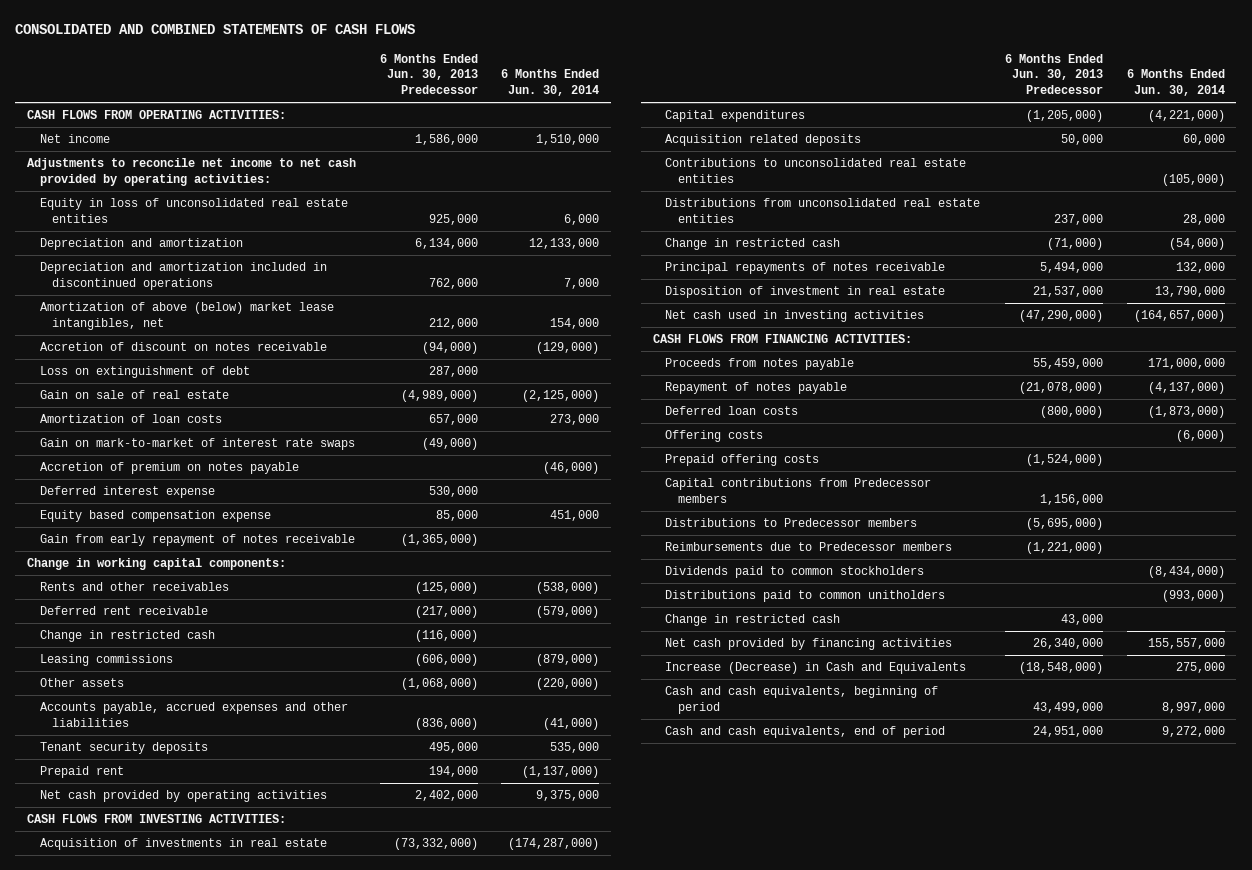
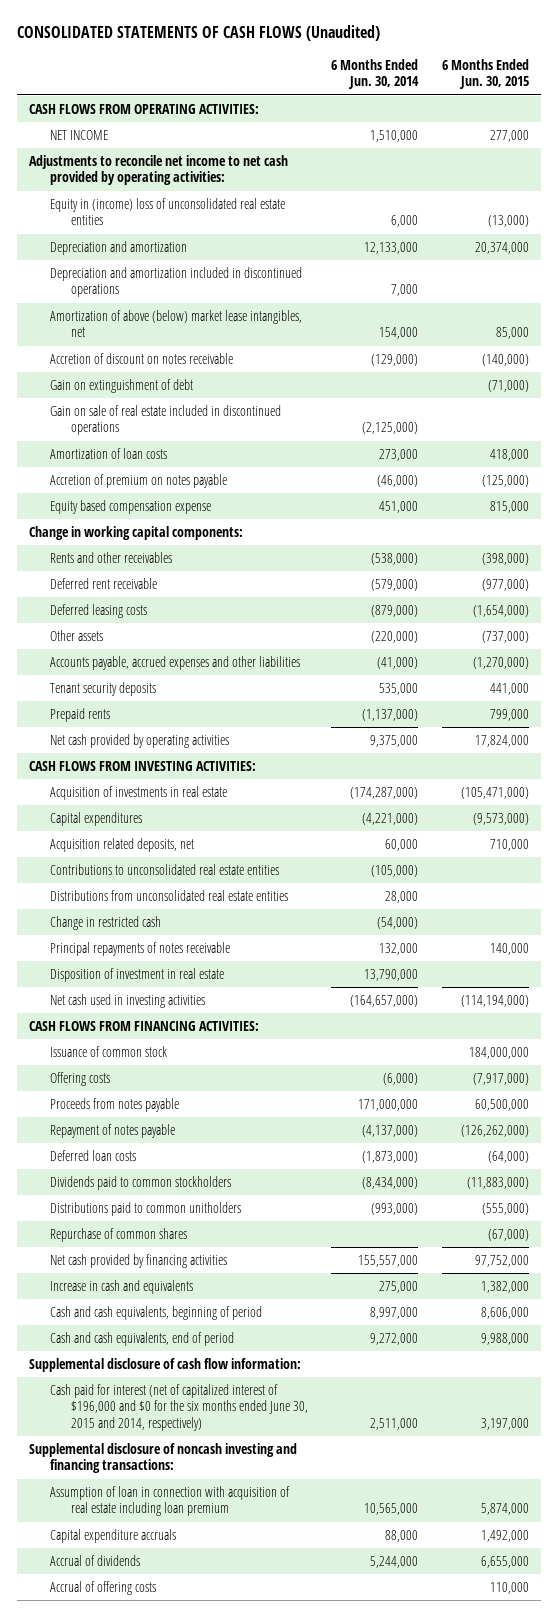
- CONSOLIDATED AND COMBINED STATEMENTS OF CASH FLOWS
+ CONSOLIDATED STATEMENTS OF CASH FLOWS (Unaudited)
- | 6 Months Ended Jun. 30, 2013 Predecessor | 6 Months Ended Jun. 30, 2014
+ | 6 Months Ended Jun. 30, 2014 | 6 Months Ended Jun. 30, 2015
- Net income | 1,586,000 | 1,510,000
+ NET INCOME | 1,510,000 | 277,000
- Equity in loss of unconsolidated real estate entities | 925,000 | 6,000
+ Equity in (income) loss of unconsolidated real estate entities | 6,000 | (13,000)
- Loss on extinguishment of debt | 287,000 |
- Gain on sale of real estate | (4,989,000) | (2,125,000)
+ Gain on extinguishment of debt | | (71,000)
+ Gain on sale of real estate included in discontinued operations | (2,125,000) |
- Gain on mark-to-market of interest rate swaps | (49,000) |
- Deferred interest expense | 530,000 |
- Gain from early repayment of notes receivable | (1,365,000) |
- Change in restricted cash | (116,000) |
- Leasing commissions | (606,000) | (879,000)
+ Deferred leasing costs | (879,000) | (1,654,000)
- Prepaid rent | 194,000 | (1,137,000)
+ Prepaid rents | (1,137,000) | 799,000
- Acquisition related deposits | 50,000 | 60,000
+ Acquisition related deposits, net | 60,000 | 710,000
+ Issuance of common stock | | 184,000,000
moved up: Offering costs | (6,000) | (7,917,000)
- Prepaid offering costs | (1,524,000) |
- Capital contributions from Predecessor members | 1,156,000 |
- Distributions to Predecessor members | (5,695,000) |
- Reimbursements due to Predecessor members | (1,221,000) |
- Change in restricted cash | 43,000 |
+ Repurchase of common shares | | (67,000)
- Increase (Decrease) in Cash and Equivalents | (18,548,000) | 275,000
+ Increase in cash and equivalents | 275,000 | 1,382,000
+ Supplemental disclosure of cash flow information:
+ Cash paid for interest (net of capitalized interest of $196,000 and $0 for the six months ended June 30, 2015 and 2014, respectively) | 2,511,000 | 3,197,000
+ Supplemental disclosure of noncash investing and financing transactions:
+ Assumption of loan in connection with acquisition of real estate including loan premium | 10,565,000 | 5,874,000
+ Capital expenditure accruals | 88,000 | 1,492,000
+ Accrual of dividends | 5,244,000 | 6,655,000
+ Accrual of offering costs | | 110,000

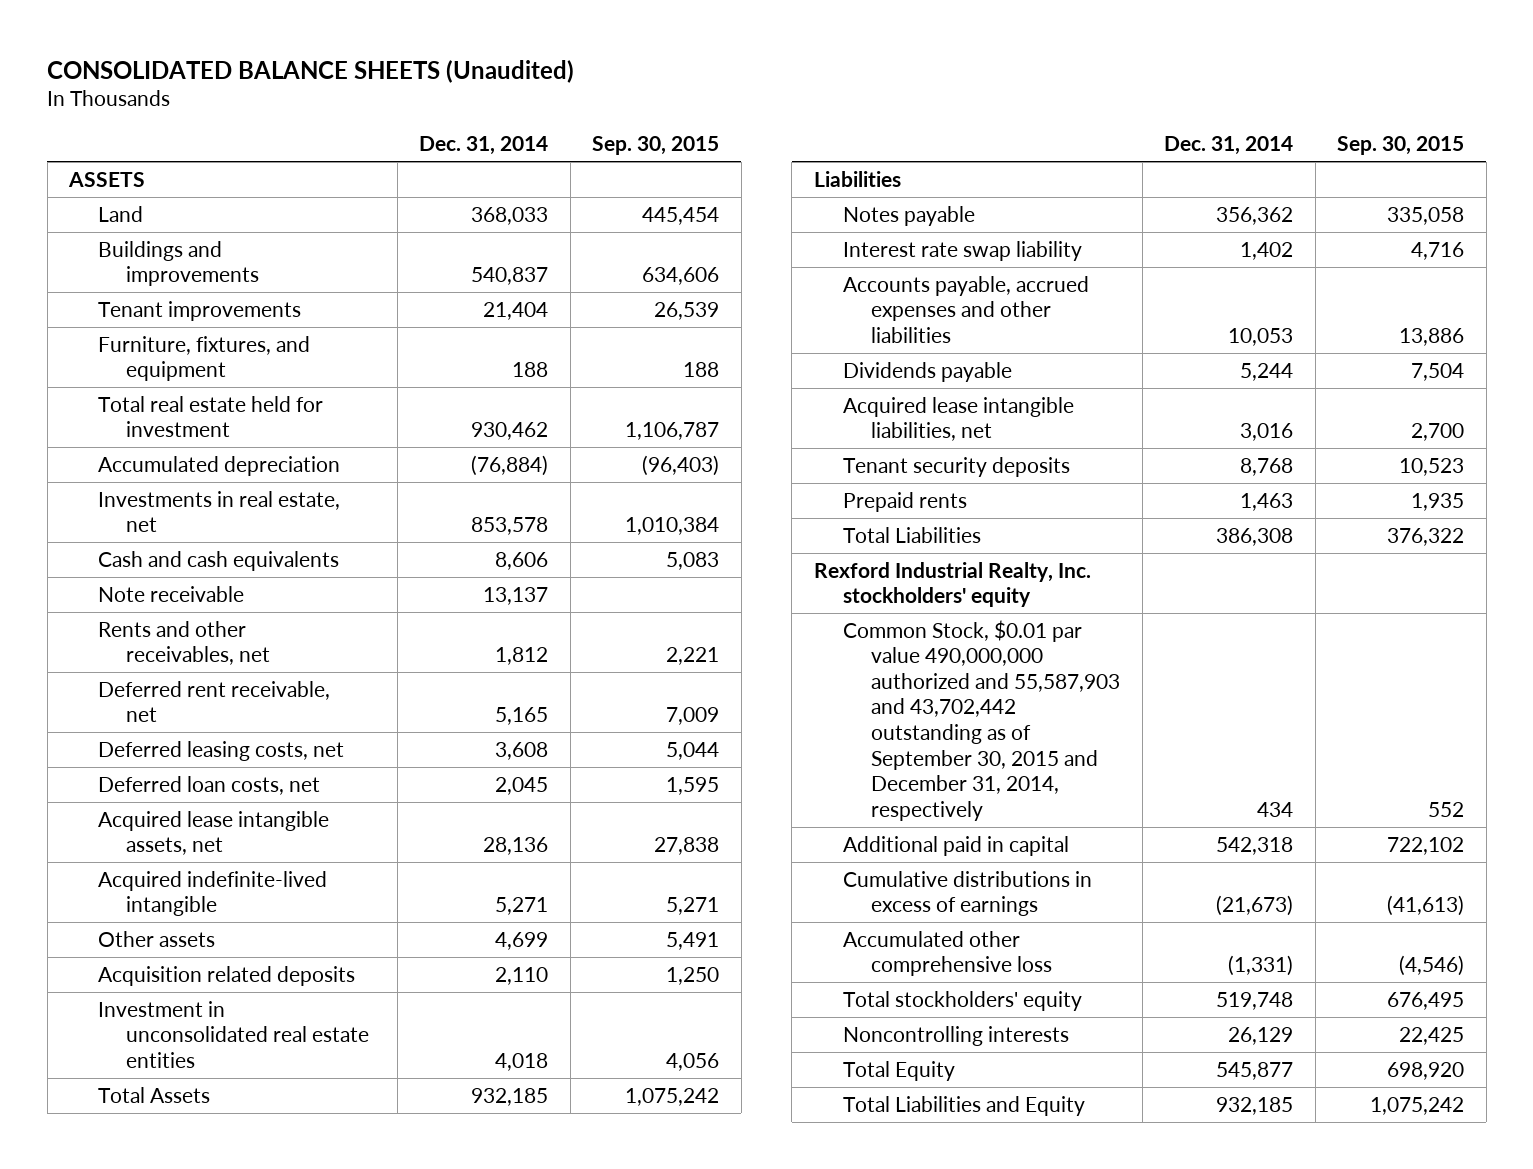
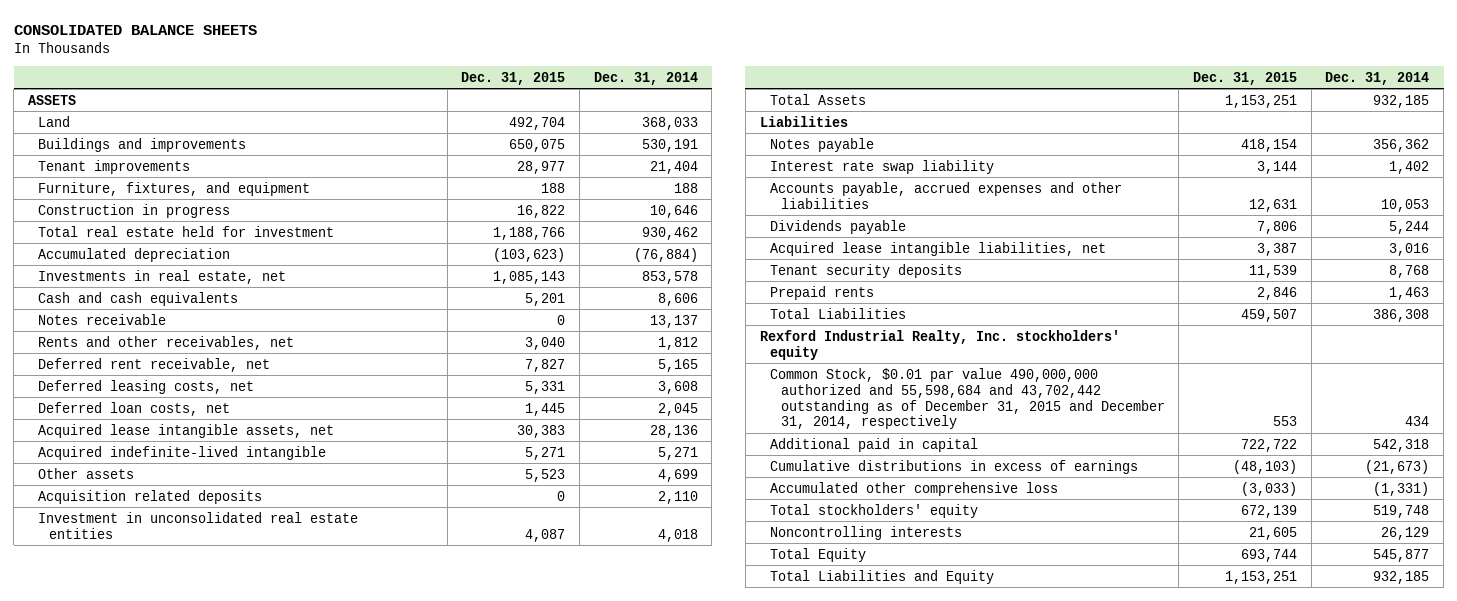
- CONSOLIDATED BALANCE SHEETS (Unaudited)
+ CONSOLIDATED BALANCE SHEETS
- | Dec. 31, 2014 | Sep. 30, 2015
+ | Dec. 31, 2015 | Dec. 31, 2014
- Buildings and improvements | 540,837 | 634,606
+ Buildings and improvements | 650,075 | 530,191
+ Construction in progress | 16,822 | 10,646
- Note receivable | 13,137 |
+ Notes receivable | 0 | 13,137
- Common Stock, $0.01 par value 490,000,000 authorized and 55,587,903 and 43,702,442 outstanding as of September 30, 2015 and December 31, 2014, respectively | 434 | 552
+ Common Stock, $0.01 par value 490,000,000 authorized and 55,598,684 and 43,702,442 outstanding as of December 31, 2015 and December 31, 2014, respectively | 553 | 434

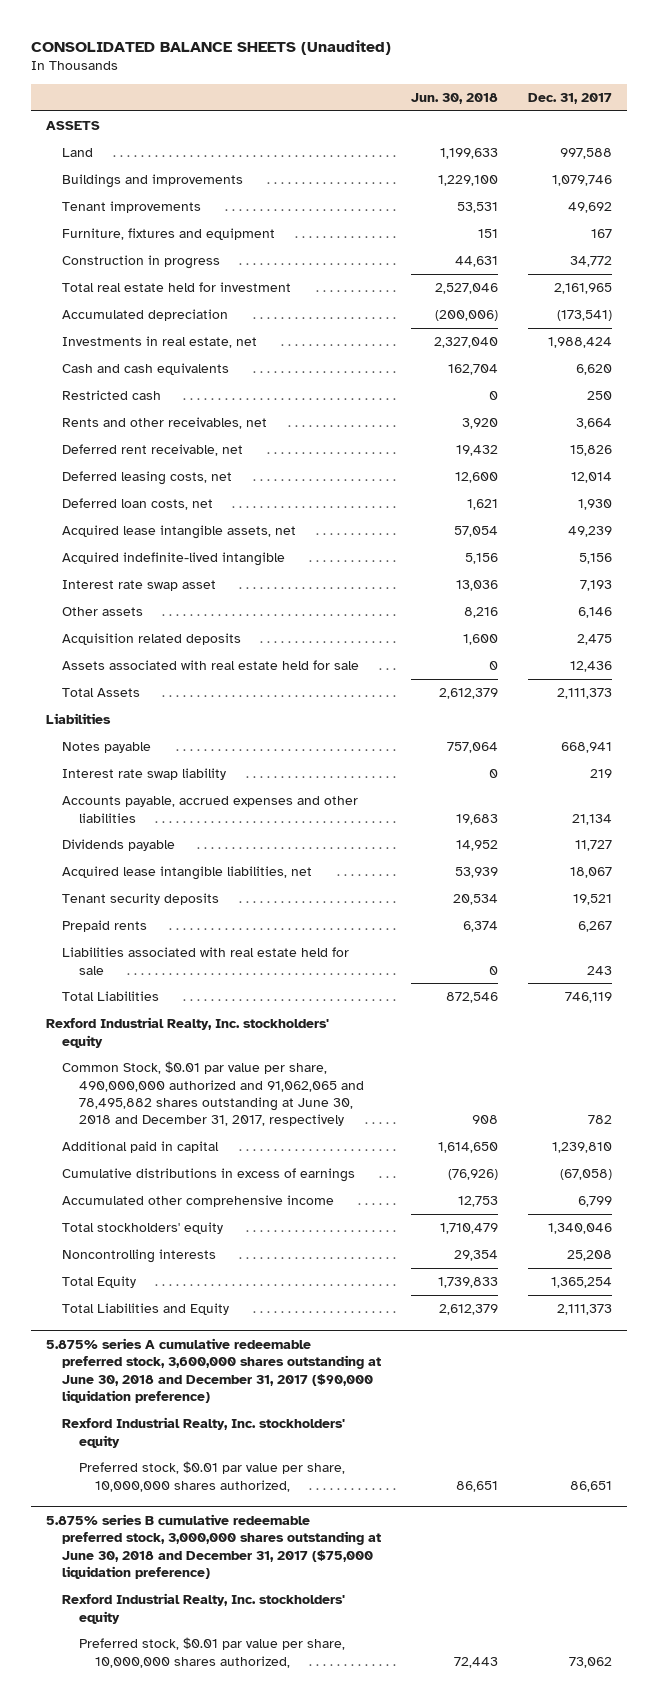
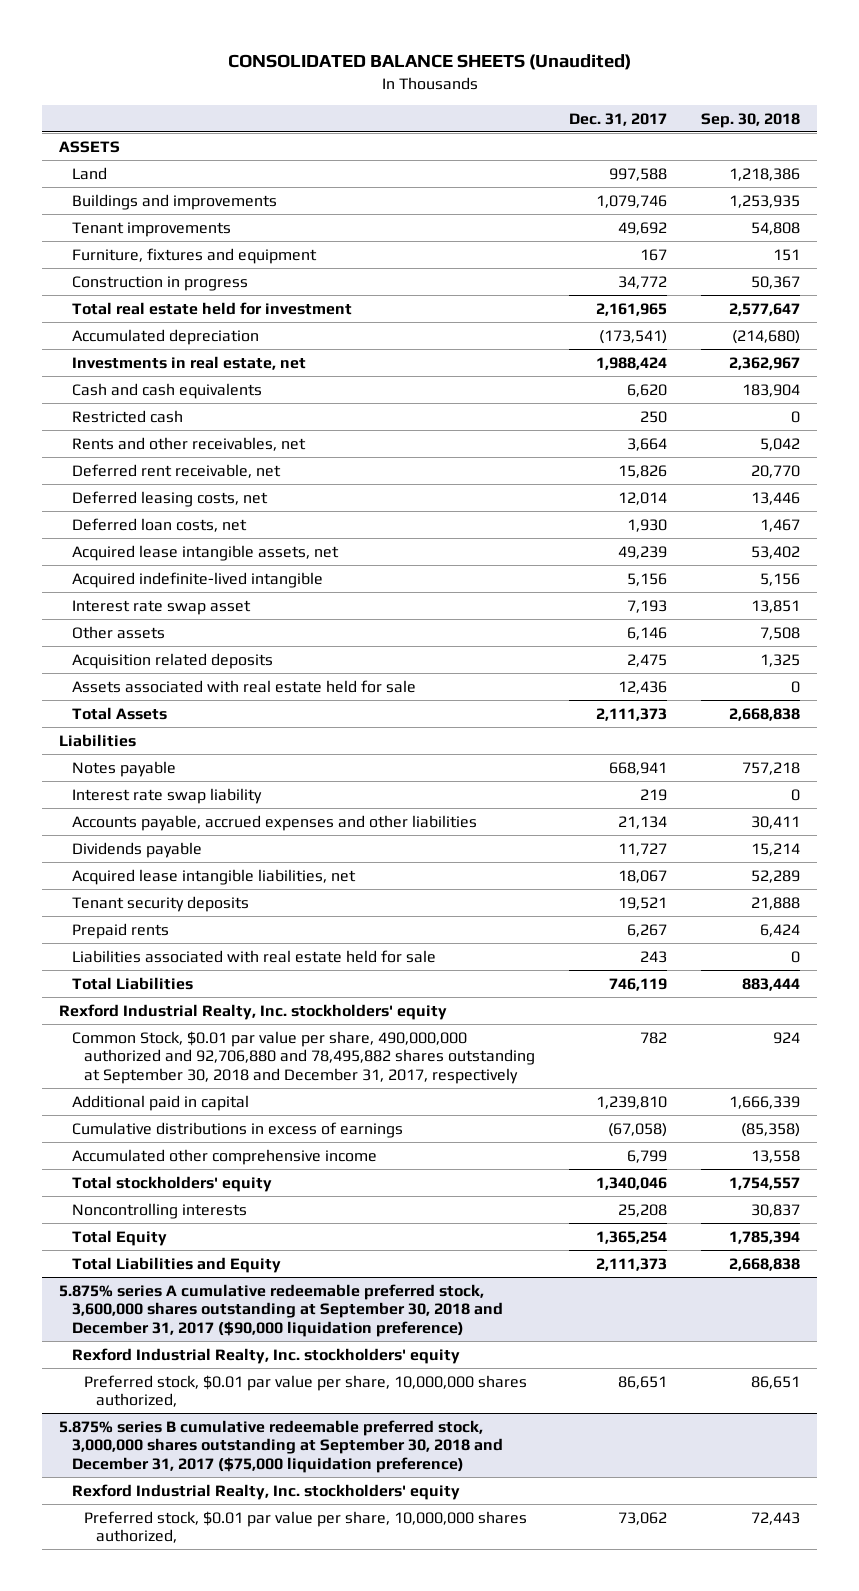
- | Jun. 30, 2018 | Dec. 31, 2017
+ | Dec. 31, 2017 | Sep. 30, 2018
- Common Stock, $0.01 par value per share, 490,000,000 authorized and 91,062,065 and 78,495,882 shares outstanding at June 30, 2018 and December 31, 2017, respectively | 908 | 782
+ Common Stock, $0.01 par value per share, 490,000,000 authorized and 92,706,880 and 78,495,882 shares outstanding at September 30, 2018 and December 31, 2017, respectively | 782 | 924
- 5.875% series A cumulative redeemable preferred stock, 3,600,000 shares outstanding at June 30, 2018 and December 31, 2017 ($90,000 liquidation preference)
+ 5.875% series A cumulative redeemable preferred stock, 3,600,000 shares outstanding at September 30, 2018 and December 31, 2017 ($90,000 liquidation preference)
- 5.875% series B cumulative redeemable preferred stock, 3,000,000 shares outstanding at June 30, 2018 and December 31, 2017 ($75,000 liquidation preference)
+ 5.875% series B cumulative redeemable preferred stock, 3,000,000 shares outstanding at September 30, 2018 and December 31, 2017 ($75,000 liquidation preference)

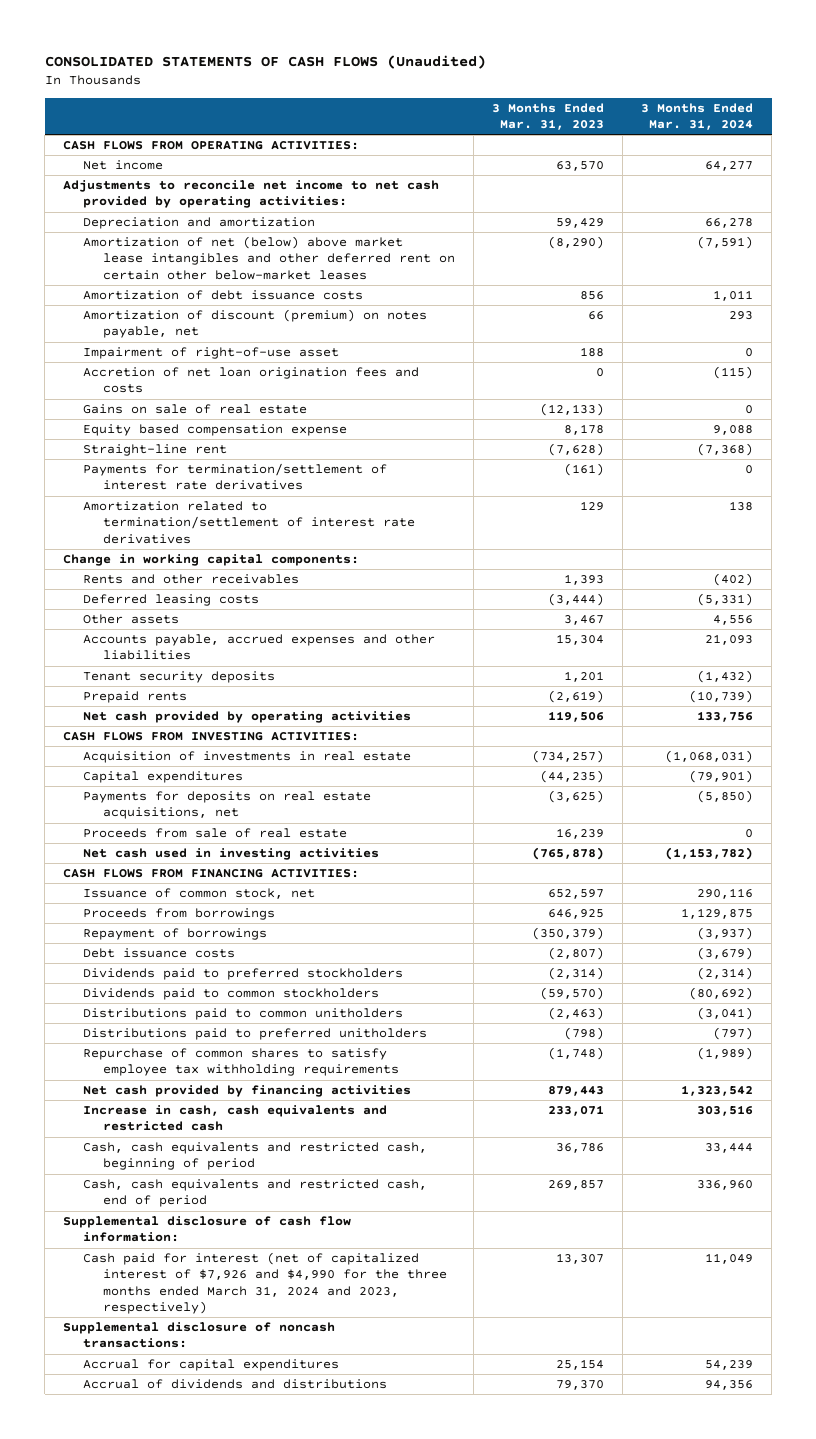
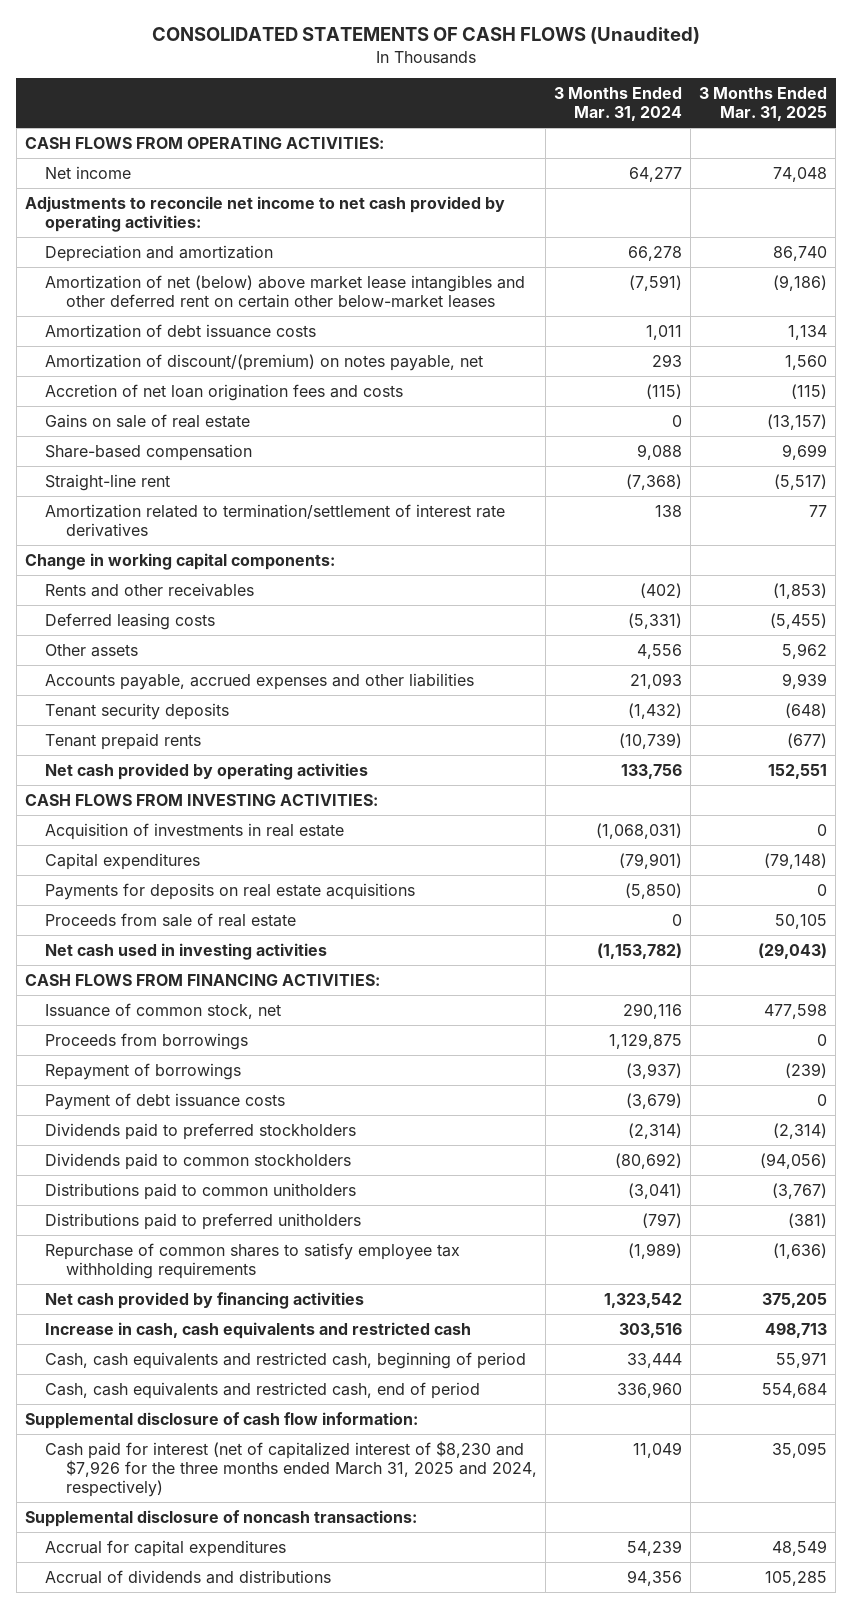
- | 3 Months Ended Mar. 31, 2023 | 3 Months Ended Mar. 31, 2024
+ | 3 Months Ended Mar. 31, 2024 | 3 Months Ended Mar. 31, 2025
- Amortization of discount (premium) on notes payable, net | 66 | 293
- Impairment of right-of-use asset | 188 | 0
+ Amortization of discount/(premium) on notes payable, net | 293 | 1,560
- Equity based compensation expense | 8,178 | 9,088
+ Share-based compensation | 9,088 | 9,699
- Payments for termination/settlement of interest rate derivatives | (161) | 0
- Prepaid rents | (2,619) | (10,739)
+ Tenant prepaid rents | (10,739) | (677)
- Payments for deposits on real estate acquisitions, net | (3,625) | (5,850)
+ Payments for deposits on real estate acquisitions | (5,850) | 0
- Debt issuance costs | (2,807) | (3,679)
+ Payment of debt issuance costs | (3,679) | 0
- Cash paid for interest (net of capitalized interest of $7,926 and $4,990 for the three months ended March 31, 2024 and 2023, respectively) | 13,307 | 11,049
+ Cash paid for interest (net of capitalized interest of $8,230 and $7,926 for the three months ended March 31, 2025 and 2024, respectively) | 11,049 | 35,095

